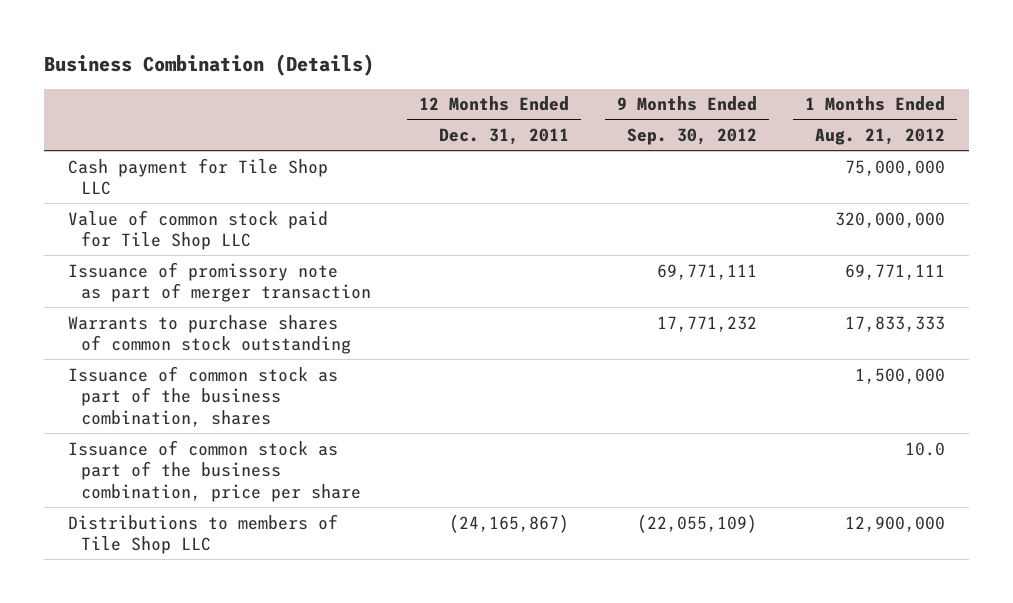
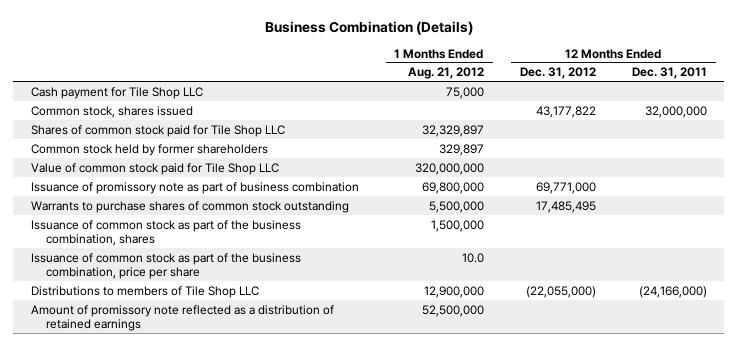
- | 12 Months Ended Dec. 31, 2011 | 9 Months Ended Sep. 30, 2012 | 1 Months Ended Aug. 21, 2012
+ | 1 Months Ended Aug. 21, 2012 | 12 Months Ended Dec. 31, 2012 | 12 Months Ended Dec. 31, 2011
- Cash payment for Tile Shop LLC | | | 75,000,000
+ Cash payment for Tile Shop LLC | 75,000 | |
+ Common stock, shares issued | | 43,177,822 | 32,000,000
+ Shares of common stock paid for Tile Shop LLC | 32,329,897 | |
+ Common stock held by former shareholders | 329,897 | |
- Issuance of promissory note as part of merger transaction | | 69,771,111 | 69,771,111
- Warrants to purchase shares of common stock outstanding | | 17,771,232 | 17,833,333
+ Issuance of promissory note as part of business combination | 69,800,000 | 69,771,000 |
+ Warrants to purchase shares of common stock outstanding | 5,500,000 | 17,485,495 |
- Distributions to members of Tile Shop LLC | (24,165,867) | (22,055,109) | 12,900,000
+ Distributions to members of Tile Shop LLC | 12,900,000 | (22,055,000) | (24,166,000)
+ Amount of promissory note reflected as a distribution of retained earnings | 52,500,000 | |

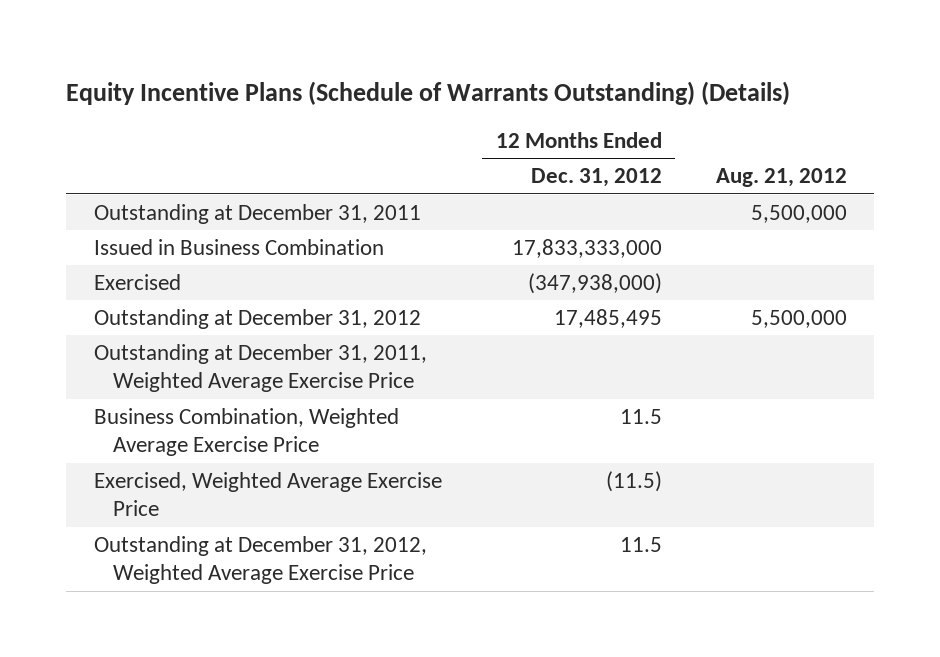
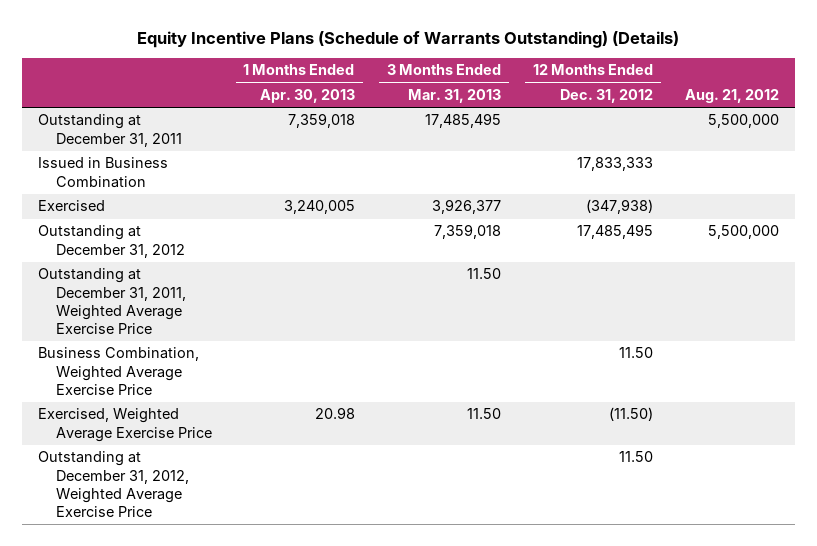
- | 12 Months Ended Dec. 31, 2012 | Aug. 21, 2012
+ | 1 Months Ended Apr. 30, 2013 | 3 Months Ended Mar. 31, 2013 | 12 Months Ended Dec. 31, 2012 | Aug. 21, 2012
- Issued in Business Combination | 17,833,333,000 |
- Exercised | (347,938,000) |
+ Issued in Business Combination | | | 17,833,333 |
+ Exercised | 3,240,005 | 3,926,377 | (347,938) |
- Business Combination, Weighted Average Exercise Price | 11.5 |
- Exercised, Weighted Average Exercise Price | (11.5) |
- Outstanding at December 31, 2012, Weighted Average Exercise Price | 11.5 |
+ Business Combination, Weighted Average Exercise Price | | | 11.50 |
+ Exercised, Weighted Average Exercise Price | 20.98 | 11.50 | (11.50) |
+ Outstanding at December 31, 2012, Weighted Average Exercise Price | | | 11.50 |

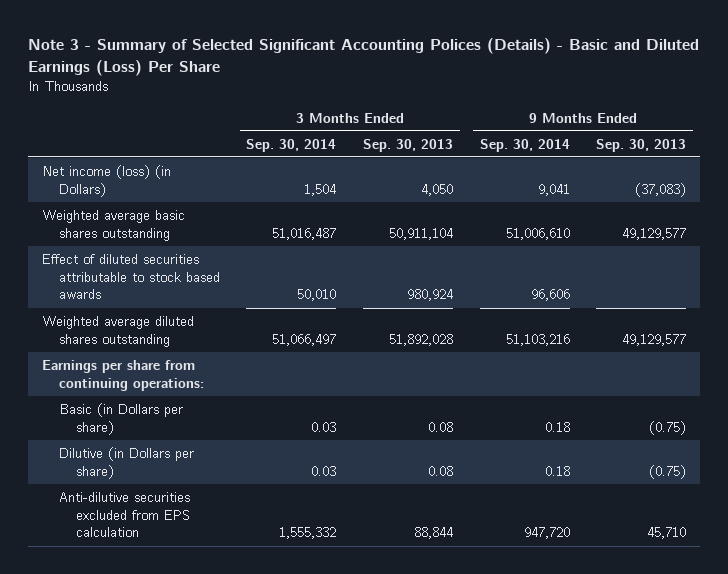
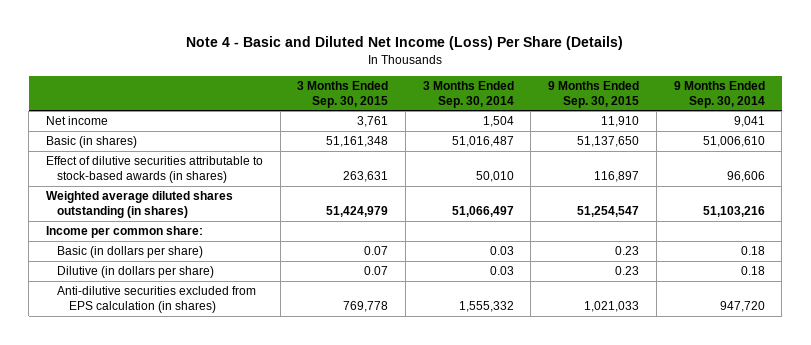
- Note 3 - Summary of Selected Significant Accounting Polices (Details) - Basic and Diluted Earnings (Loss) Per Share
+ Note 4 - Basic and Diluted Net Income (Loss) Per Share (Details)
- | 3 Months Ended Sep. 30, 2014 | 3 Months Ended Sep. 30, 2013 | 9 Months Ended Sep. 30, 2014 | 9 Months Ended Sep. 30, 2013
+ | 3 Months Ended Sep. 30, 2015 | 3 Months Ended Sep. 30, 2014 | 9 Months Ended Sep. 30, 2015 | 9 Months Ended Sep. 30, 2014
- Net income (loss) (in Dollars) | 1,504 | 4,050 | 9,041 | (37,083)
- Weighted average basic shares outstanding | 51,016,487 | 50,911,104 | 51,006,610 | 49,129,577
- Effect of diluted securities attributable to stock based awards | 50,010 | 980,924 | 96,606 |
- Weighted average diluted shares outstanding | 51,066,497 | 51,892,028 | 51,103,216 | 49,129,577
- Earnings per share from continuing operations:
- Basic (in Dollars per share) | 0.03 | 0.08 | 0.18 | (0.75)
- Dilutive (in Dollars per share) | 0.03 | 0.08 | 0.18 | (0.75)
- Anti-dilutive securities excluded from EPS calculation | 1,555,332 | 88,844 | 947,720 | 45,710
+ Net income | 3,761 | 1,504 | 11,910 | 9,041
+ Basic (in shares) | 51,161,348 | 51,016,487 | 51,137,650 | 51,006,610
+ Effect of dilutive securities attributable to stock-based awards (in shares) | 263,631 | 50,010 | 116,897 | 96,606
+ Weighted average diluted shares outstanding (in shares) | 51,424,979 | 51,066,497 | 51,254,547 | 51,103,216
+ Income per common share:
+ Basic (in dollars per share) | 0.07 | 0.03 | 0.23 | 0.18
+ Dilutive (in dollars per share) | 0.07 | 0.03 | 0.23 | 0.18
+ Anti-dilutive securities excluded from EPS calculation (in shares) | 769,778 | 1,555,332 | 1,021,033 | 947,720

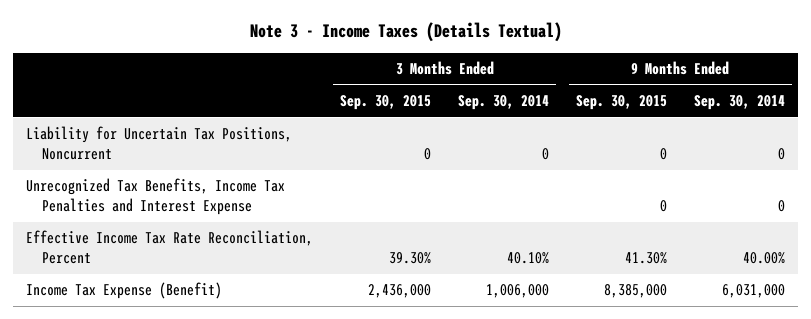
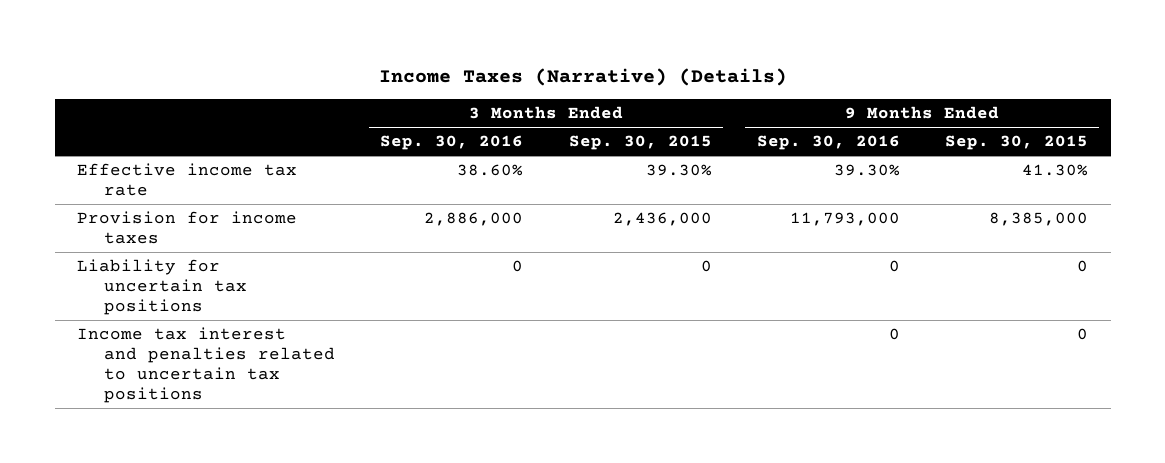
- Note 3 - Income Taxes (Details Textual)
+ Income Taxes (Narrative) (Details)
- | 3 Months Ended Sep. 30, 2015 | 3 Months Ended Sep. 30, 2014 | 9 Months Ended Sep. 30, 2015 | 9 Months Ended Sep. 30, 2014
+ | 3 Months Ended Sep. 30, 2016 | 3 Months Ended Sep. 30, 2015 | 9 Months Ended Sep. 30, 2016 | 9 Months Ended Sep. 30, 2015
- Liability for Uncertain Tax Positions, Noncurrent | 0 | 0 | 0 | 0
- Unrecognized Tax Benefits, Income Tax Penalties and Interest Expense | | | 0 | 0
- Effective Income Tax Rate Reconciliation, Percent | 39.30% | 40.10% | 41.30% | 40.00%
- Income Tax Expense (Benefit) | 2,436,000 | 1,006,000 | 8,385,000 | 6,031,000
+ Effective income tax rate | 38.60% | 39.30% | 39.30% | 41.30%
+ Provision for income taxes | 2,886,000 | 2,436,000 | 11,793,000 | 8,385,000
+ Liability for uncertain tax positions | 0 | 0 | 0 | 0
+ Income tax interest and penalties related to uncertain tax positions | | | 0 | 0

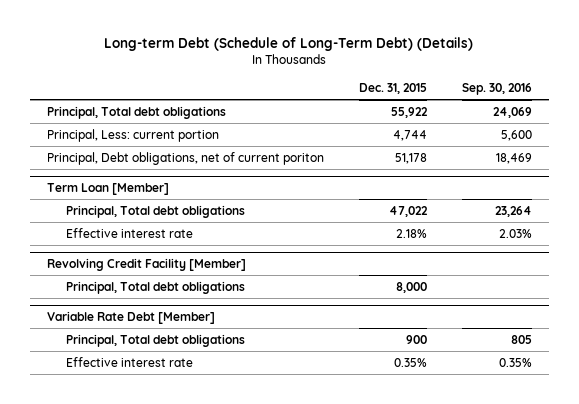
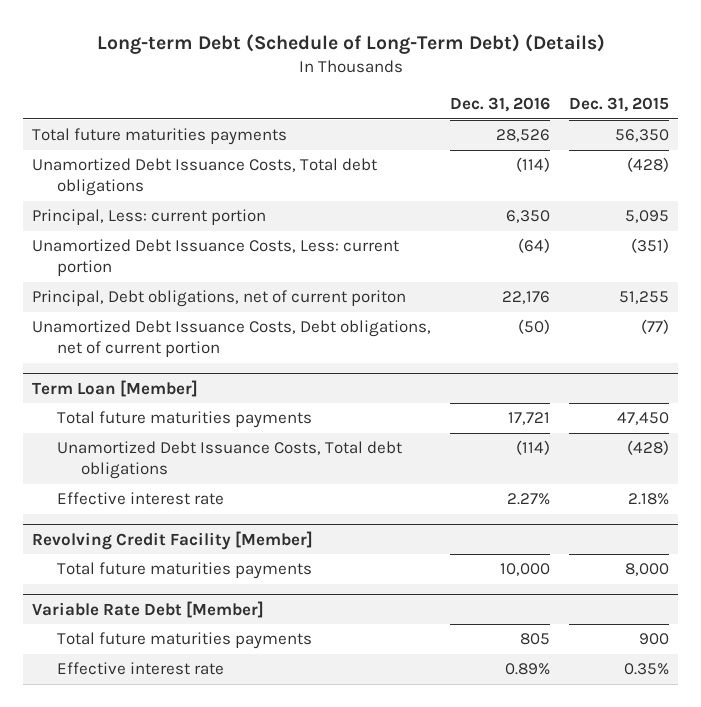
- | Dec. 31, 2015 | Sep. 30, 2016
+ | Dec. 31, 2016 | Dec. 31, 2015
- Principal, Total debt obligations | 55,922 | 24,069
- Principal, Less: current portion | 4,744 | 5,600
- Principal, Debt obligations, net of current poriton | 51,178 | 18,469
+ Total future maturities payments | 28,526 | 56,350
+ Unamortized Debt Issuance Costs, Total debt obligations | (114) | (428)
+ Principal, Less: current portion | 6,350 | 5,095
+ Unamortized Debt Issuance Costs, Less: current portion | (64) | (351)
+ Principal, Debt obligations, net of current poriton | 22,176 | 51,255
+ Unamortized Debt Issuance Costs, Debt obligations, net of current portion | (50) | (77)
@ Term Loan [Member]
- Principal, Total debt obligations | 47,022 | 23,264
+ Total future maturities payments | 17,721 | 47,450
+ Unamortized Debt Issuance Costs, Total debt obligations | (114) | (428)
@ Revolving Credit Facility [Member]
- Principal, Total debt obligations | 8,000 |
+ Total future maturities payments | 10,000 | 8,000
@ Variable Rate Debt [Member]
- Principal, Total debt obligations | 900 | 805
+ Total future maturities payments | 805 | 900

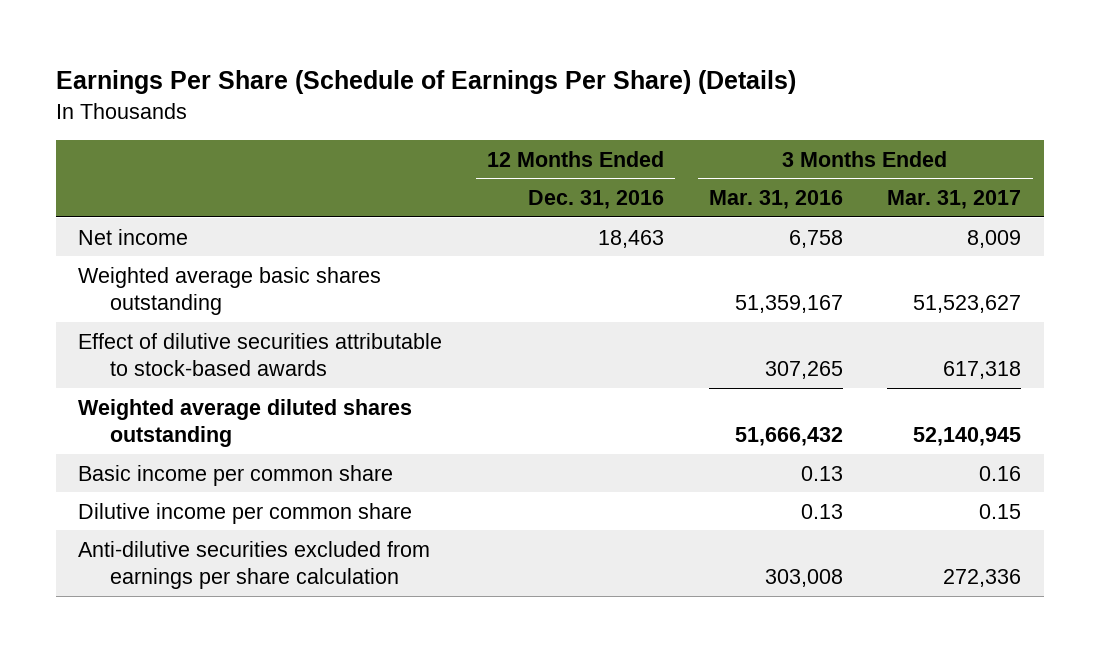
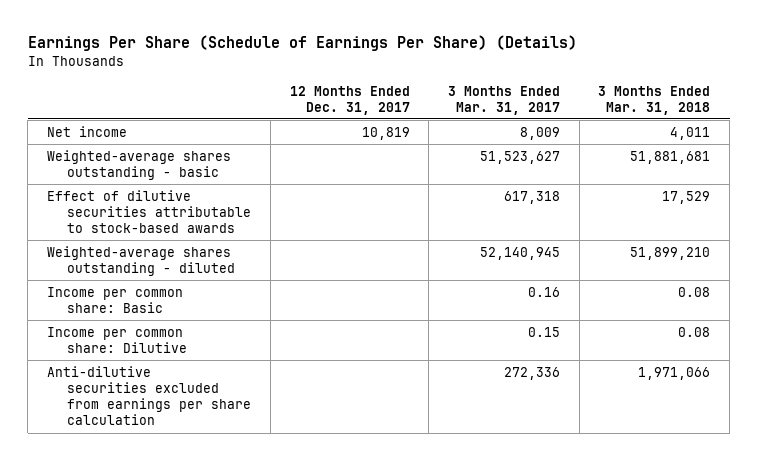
- | 12 Months Ended Dec. 31, 2016 | 3 Months Ended Mar. 31, 2016 | 3 Months Ended Mar. 31, 2017
+ | 12 Months Ended Dec. 31, 2017 | 3 Months Ended Mar. 31, 2017 | 3 Months Ended Mar. 31, 2018
- Weighted average basic shares outstanding | | 51,359,167 | 51,523,627
+ Weighted-average shares outstanding - basic | | 51,523,627 | 51,881,681
- Weighted average diluted shares outstanding | | 51,666,432 | 52,140,945
- Basic income per common share | | 0.13 | 0.16
- Dilutive income per common share | | 0.13 | 0.15
+ Weighted-average shares outstanding - diluted | | 52,140,945 | 51,899,210
+ Income per common share: Basic | | 0.16 | 0.08
+ Income per common share: Dilutive | | 0.15 | 0.08

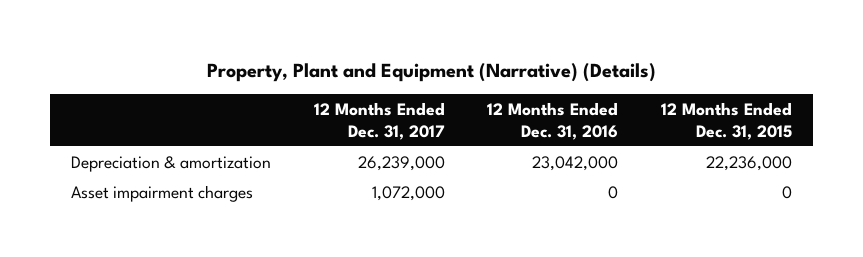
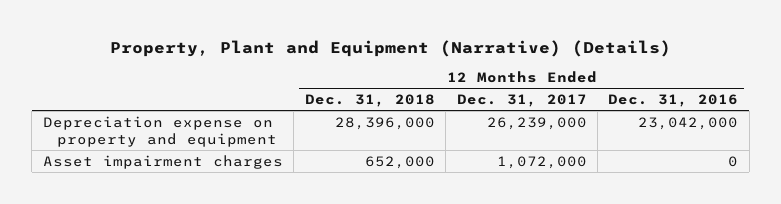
- | 12 Months Ended Dec. 31, 2017 | 12 Months Ended Dec. 31, 2016 | 12 Months Ended Dec. 31, 2015
+ | 12 Months Ended Dec. 31, 2018 | 12 Months Ended Dec. 31, 2017 | 12 Months Ended Dec. 31, 2016
- Depreciation & amortization | 26,239,000 | 23,042,000 | 22,236,000
+ Depreciation expense on property and equipment | 28,396,000 | 26,239,000 | 23,042,000

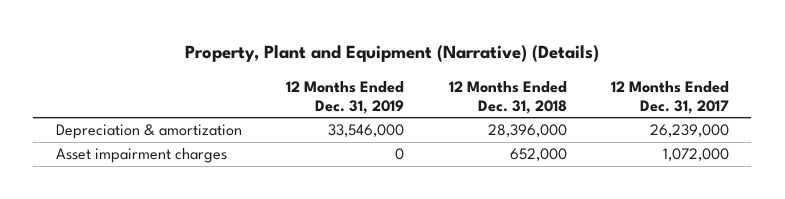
- | 12 Months Ended Dec. 31, 2018 | 12 Months Ended Dec. 31, 2017 | 12 Months Ended Dec. 31, 2016
+ | 12 Months Ended Dec. 31, 2019 | 12 Months Ended Dec. 31, 2018 | 12 Months Ended Dec. 31, 2017
- Depreciation expense on property and equipment | 28,396,000 | 26,239,000 | 23,042,000
+ Depreciation & amortization | 33,546,000 | 28,396,000 | 26,239,000

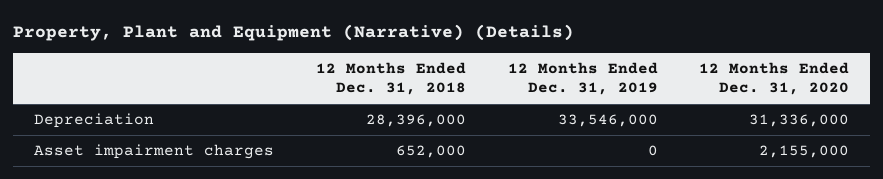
- | 12 Months Ended Dec. 31, 2019 | 12 Months Ended Dec. 31, 2018 | 12 Months Ended Dec. 31, 2017
+ | 12 Months Ended Dec. 31, 2018 | 12 Months Ended Dec. 31, 2019 | 12 Months Ended Dec. 31, 2020
- Depreciation & amortization | 33,546,000 | 28,396,000 | 26,239,000
+ Depreciation | 28,396,000 | 33,546,000 | 31,336,000

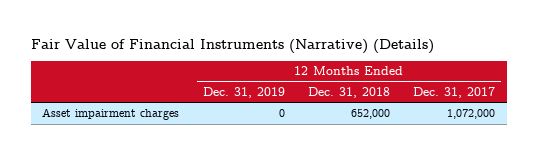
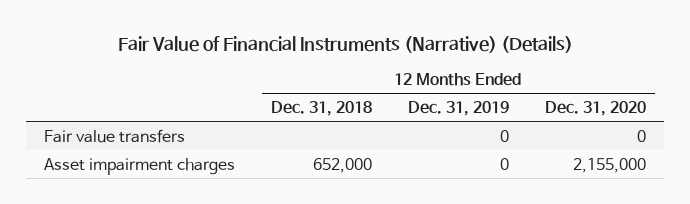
- | 12 Months Ended Dec. 31, 2019 | 12 Months Ended Dec. 31, 2018 | 12 Months Ended Dec. 31, 2017
+ | 12 Months Ended Dec. 31, 2018 | 12 Months Ended Dec. 31, 2019 | 12 Months Ended Dec. 31, 2020
+ Fair value transfers | | 0 | 0

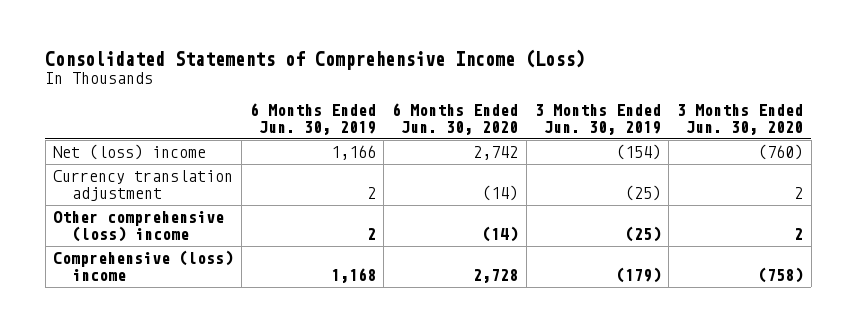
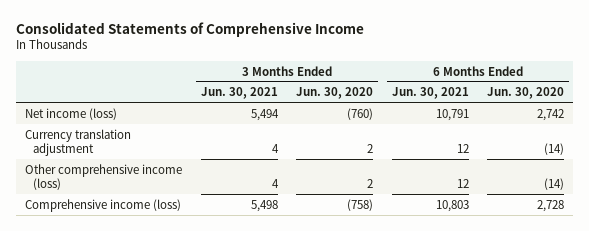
- Consolidated Statements of Comprehensive Income (Loss)
+ Consolidated Statements of Comprehensive Income
- | 6 Months Ended Jun. 30, 2019 | 6 Months Ended Jun. 30, 2020 | 3 Months Ended Jun. 30, 2019 | 3 Months Ended Jun. 30, 2020
+ | 3 Months Ended Jun. 30, 2021 | 3 Months Ended Jun. 30, 2020 | 6 Months Ended Jun. 30, 2021 | 6 Months Ended Jun. 30, 2020
- Net (loss) income | 1,166 | 2,742 | (154) | (760)
+ Net income (loss) | 5,494 | (760) | 10,791 | 2,742
- Other comprehensive (loss) income | 2 | (14) | (25) | 2
- Comprehensive (loss) income | 1,168 | 2,728 | (179) | (758)
+ Other comprehensive income (loss) | 4 | 2 | 12 | (14)
+ Comprehensive income (loss) | 5,498 | (758) | 10,803 | 2,728

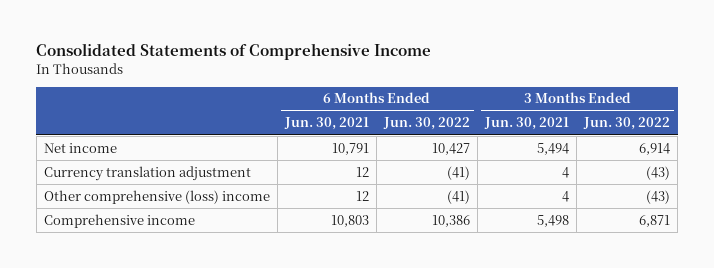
- | 3 Months Ended Jun. 30, 2021 | 3 Months Ended Jun. 30, 2020 | 6 Months Ended Jun. 30, 2021 | 6 Months Ended Jun. 30, 2020
+ | 6 Months Ended Jun. 30, 2021 | 6 Months Ended Jun. 30, 2022 | 3 Months Ended Jun. 30, 2021 | 3 Months Ended Jun. 30, 2022
- Net income (loss) | 5,494 | (760) | 10,791 | 2,742
+ Net income | 10,791 | 10,427 | 5,494 | 6,914
- Other comprehensive income (loss) | 4 | 2 | 12 | (14)
- Comprehensive income (loss) | 5,498 | (758) | 10,803 | 2,728
+ Other comprehensive (loss) income | 12 | (41) | 4 | (43)
+ Comprehensive income | 10,803 | 10,386 | 5,498 | 6,871

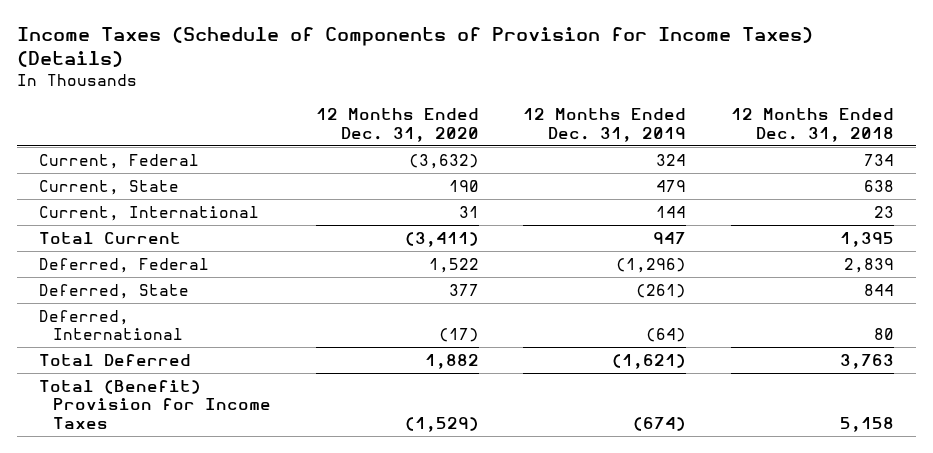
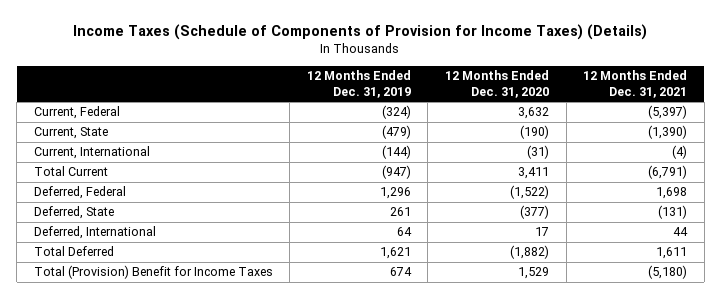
- | 12 Months Ended Dec. 31, 2020 | 12 Months Ended Dec. 31, 2019 | 12 Months Ended Dec. 31, 2018
+ | 12 Months Ended Dec. 31, 2019 | 12 Months Ended Dec. 31, 2020 | 12 Months Ended Dec. 31, 2021
- Current, Federal | (3,632) | 324 | 734
- Current, State | 190 | 479 | 638
- Current, International | 31 | 144 | 23
- Total Current | (3,411) | 947 | 1,395
- Deferred, Federal | 1,522 | (1,296) | 2,839
- Deferred, State | 377 | (261) | 844
- Deferred, International | (17) | (64) | 80
- Total Deferred | 1,882 | (1,621) | 3,763
- Total (Benefit) Provision for Income Taxes | (1,529) | (674) | 5,158
+ Current, Federal | (324) | 3,632 | (5,397)
+ Current, State | (479) | (190) | (1,390)
+ Current, International | (144) | (31) | (4)
+ Total Current | (947) | 3,411 | (6,791)
+ Deferred, Federal | 1,296 | (1,522) | 1,698
+ Deferred, State | 261 | (377) | (131)
+ Deferred, International | 64 | 17 | 44
+ Total Deferred | 1,621 | (1,882) | 1,611
+ Total (Provision) Benefit for Income Taxes | 674 | 1,529 | (5,180)

